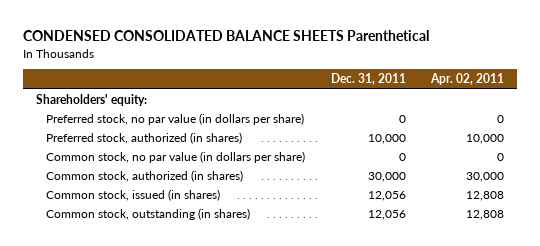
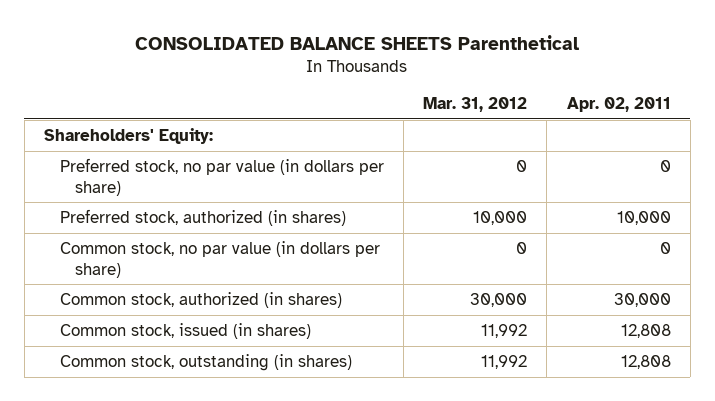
- CONDENSED CONSOLIDATED BALANCE SHEETS Parenthetical
+ CONSOLIDATED BALANCE SHEETS Parenthetical
- | Dec. 31, 2011 | Apr. 02, 2011
+ | Mar. 31, 2012 | Apr. 02, 2011
- Shareholders' equity:
+ Shareholders' Equity:

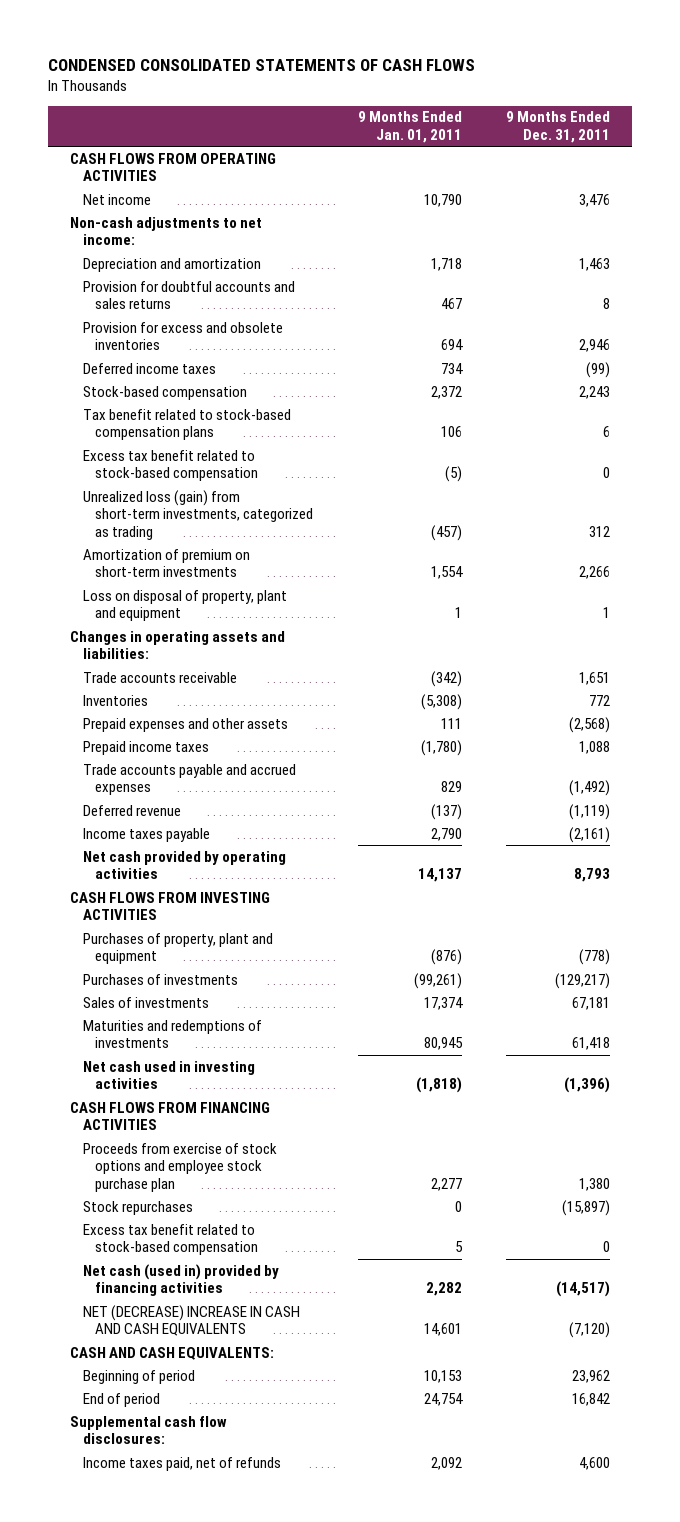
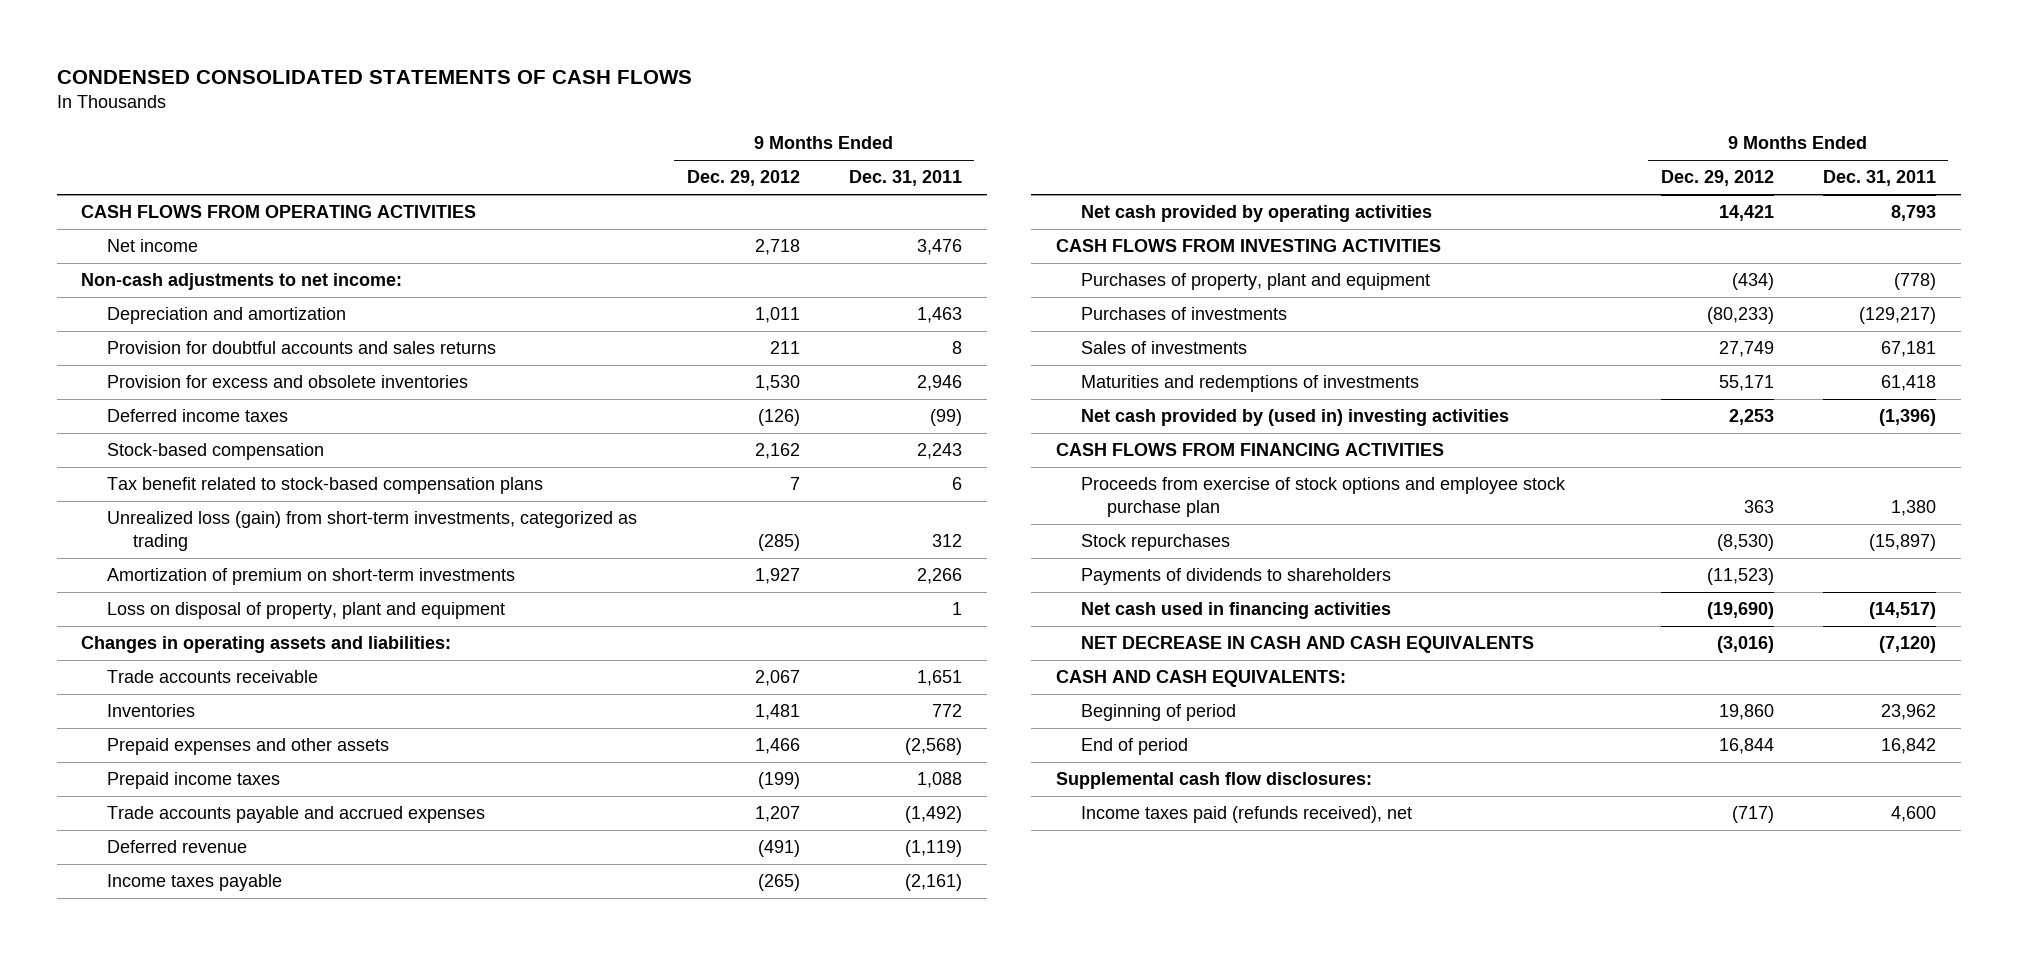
- | 9 Months Ended Jan. 01, 2011 | 9 Months Ended Dec. 31, 2011
+ | 9 Months Ended Dec. 29, 2012 | 9 Months Ended Dec. 31, 2011
- Excess tax benefit related to stock-based compensation | (5) | 0
- Net cash used in investing activities | (1,818) | (1,396)
+ Net cash provided by (used in) investing activities | 2,253 | (1,396)
- Excess tax benefit related to stock-based compensation | 5 | 0
- Net cash (used in) provided by financing activities | 2,282 | (14,517)
- NET (DECREASE) INCREASE IN CASH AND CASH EQUIVALENTS | 14,601 | (7,120)
+ Payments of dividends to shareholders | (11,523) |
+ Net cash used in financing activities | (19,690) | (14,517)
+ NET DECREASE IN CASH AND CASH EQUIVALENTS | (3,016) | (7,120)
- Income taxes paid, net of refunds | 2,092 | 4,600
+ Income taxes paid (refunds received), net | (717) | 4,600

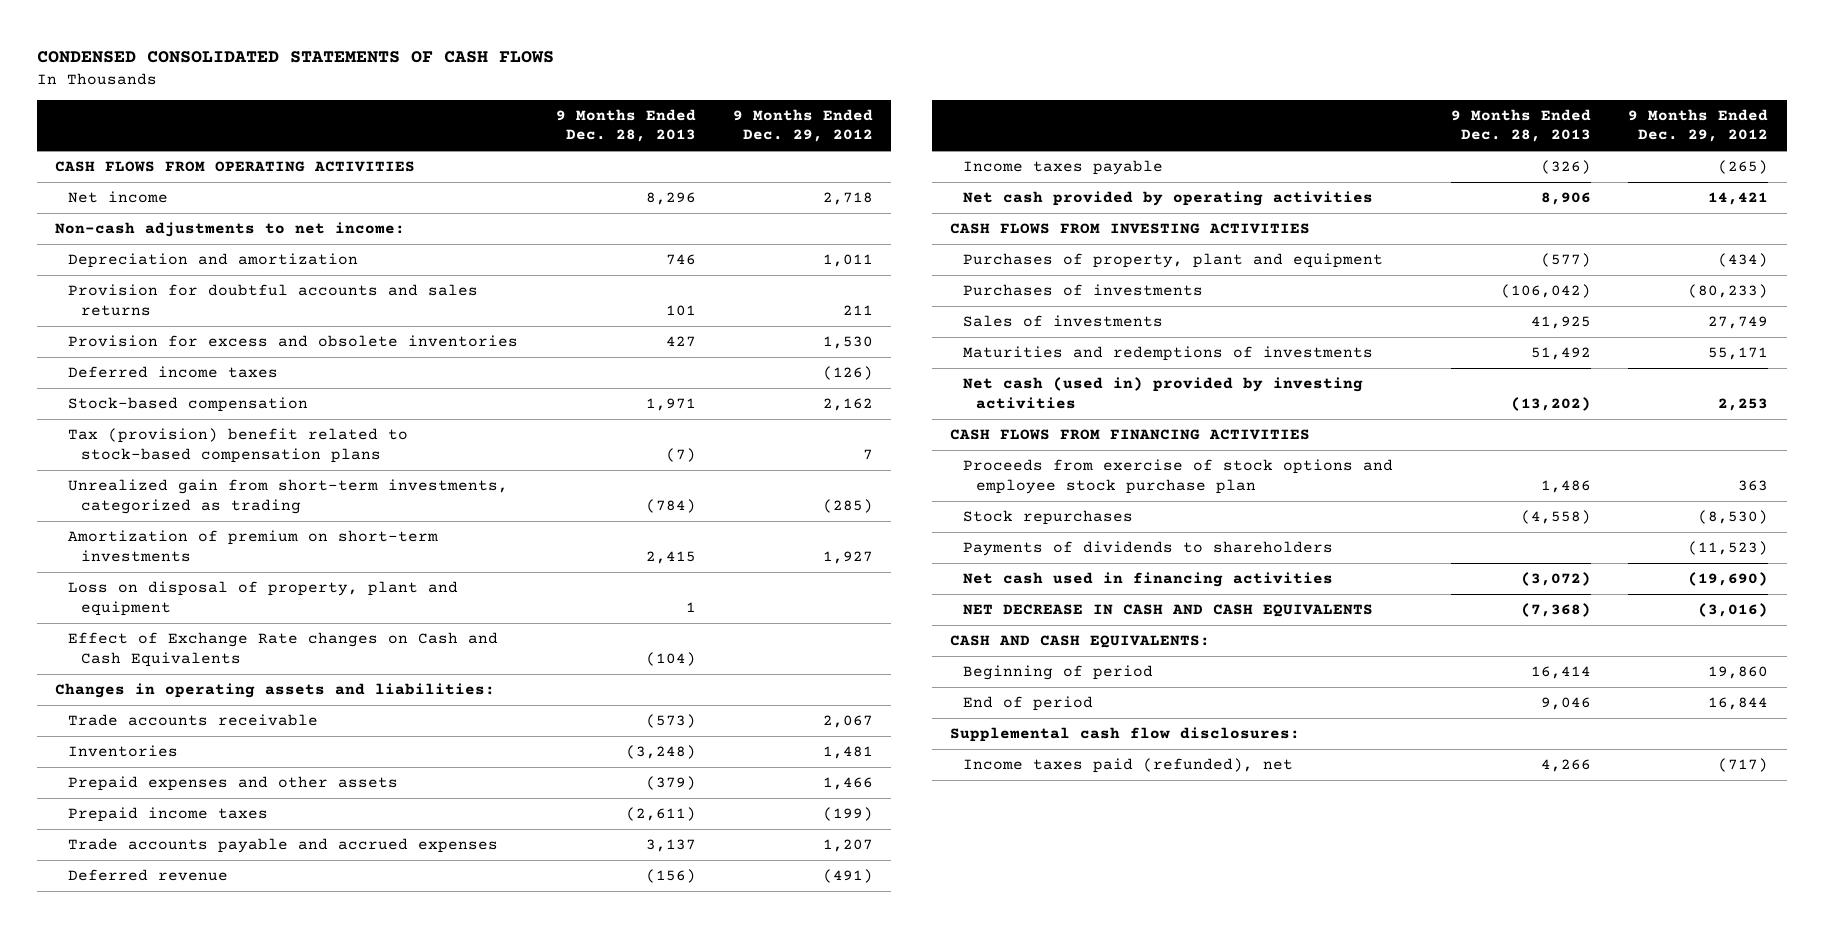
- | 9 Months Ended Dec. 29, 2012 | 9 Months Ended Dec. 31, 2011
+ | 9 Months Ended Dec. 28, 2013 | 9 Months Ended Dec. 29, 2012
- Tax benefit related to stock-based compensation plans | 7 | 6
- Unrealized loss (gain) from short-term investments, categorized as trading | (285) | 312
+ Tax (provision) benefit related to stock-based compensation plans | (7) | 7
+ Unrealized gain from short-term investments, categorized as trading | (784) | (285)
+ Effect of Exchange Rate changes on Cash and Cash Equivalents | (104) |
- Net cash provided by (used in) investing activities | 2,253 | (1,396)
+ Net cash (used in) provided by investing activities | (13,202) | 2,253
- Income taxes paid (refunds received), net | (717) | 4,600
+ Income taxes paid (refunded), net | 4,266 | (717)

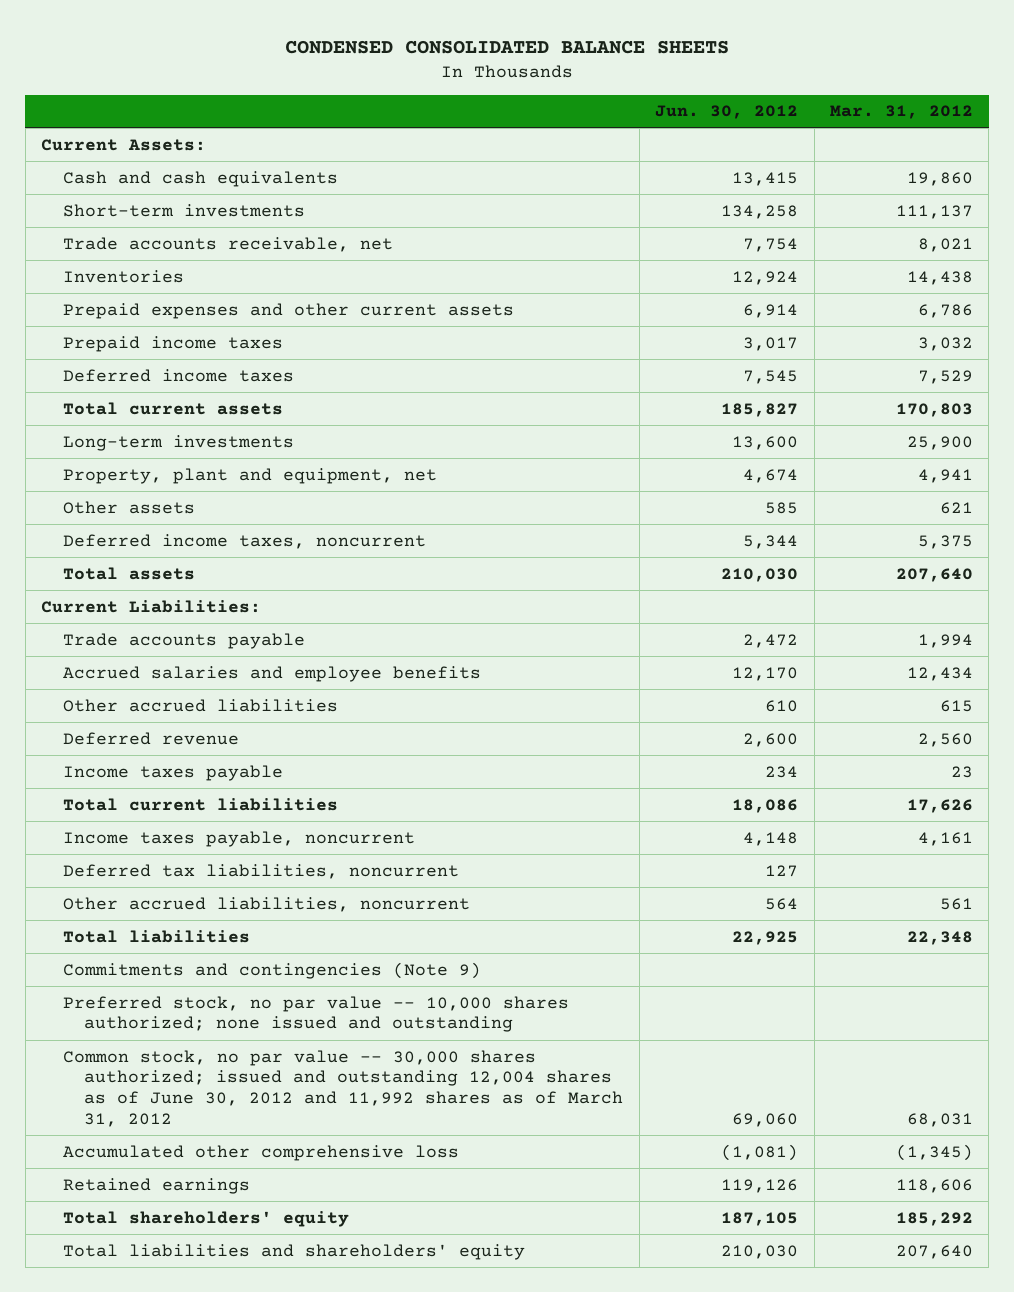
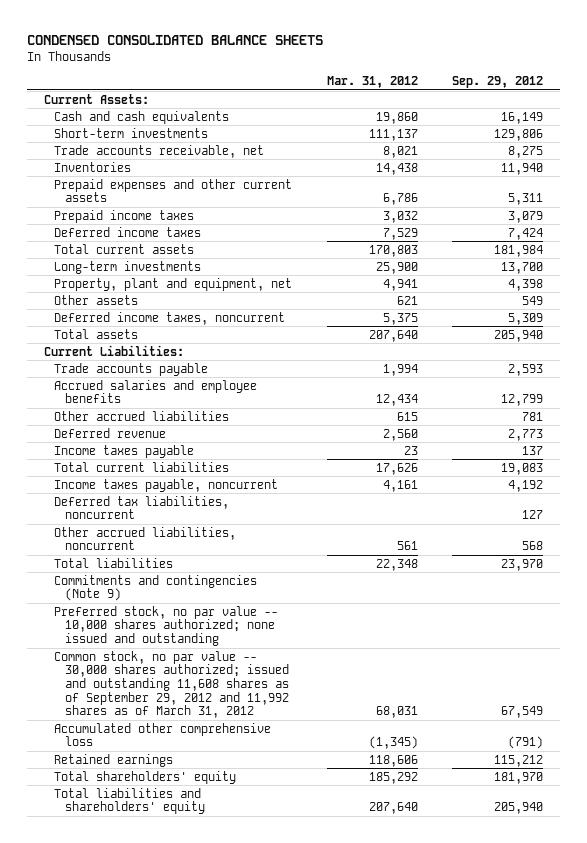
- | Jun. 30, 2012 | Mar. 31, 2012
+ | Mar. 31, 2012 | Sep. 29, 2012
- Common stock, no par value -- 30,000 shares authorized; issued and outstanding 12,004 shares as of June 30, 2012 and 11,992 shares as of March 31, 2012 | 69,060 | 68,031
+ Common stock, no par value -- 30,000 shares authorized; issued and outstanding 11,608 shares as of September 29, 2012 and 11,992 shares as of March 31, 2012 | 68,031 | 67,549

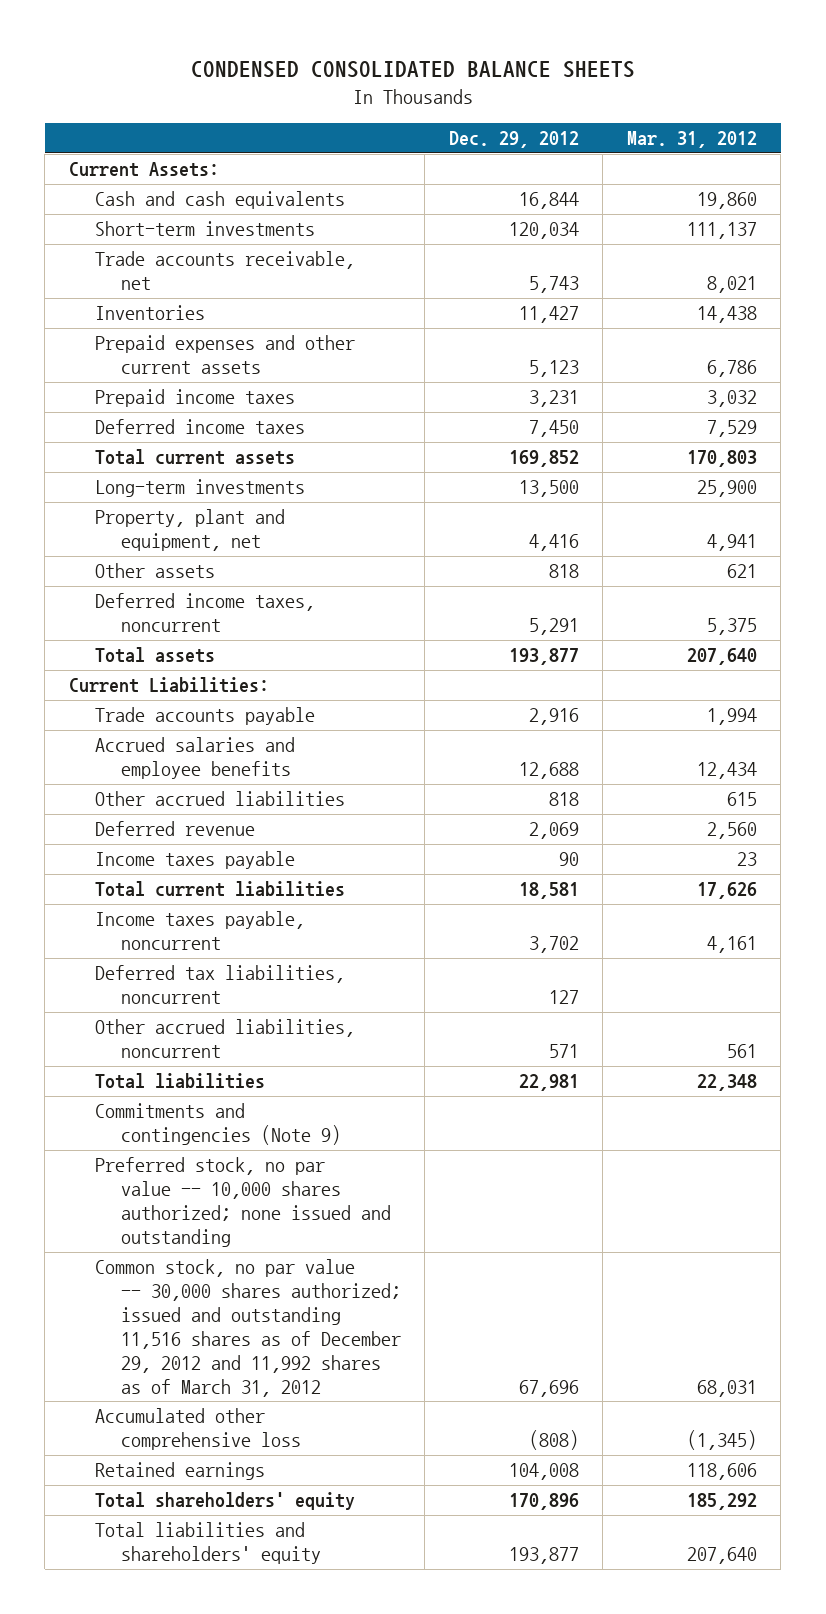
- | Mar. 31, 2012 | Sep. 29, 2012
+ | Dec. 29, 2012 | Mar. 31, 2012
- Common stock, no par value -- 30,000 shares authorized; issued and outstanding 11,608 shares as of September 29, 2012 and 11,992 shares as of March 31, 2012 | 68,031 | 67,549
+ Common stock, no par value -- 30,000 shares authorized; issued and outstanding 11,516 shares as of December 29, 2012 and 11,992 shares as of March 31, 2012 | 67,696 | 68,031

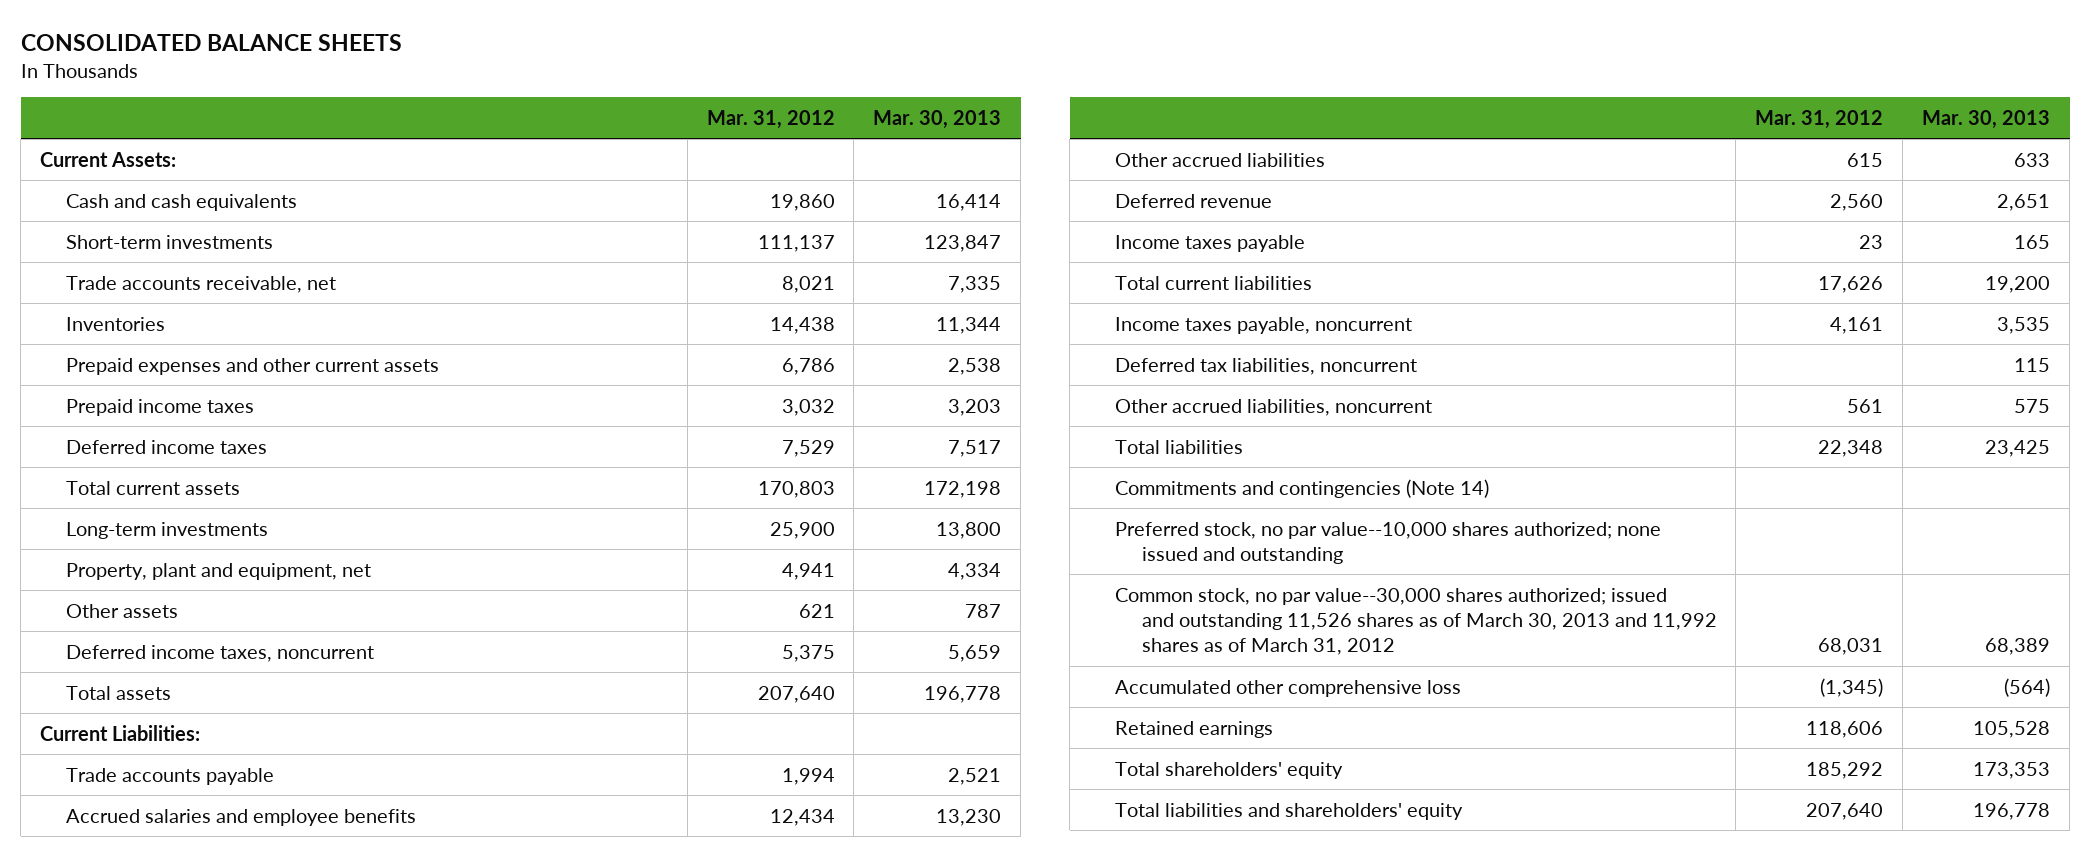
- CONDENSED CONSOLIDATED BALANCE SHEETS
+ CONSOLIDATED BALANCE SHEETS
- | Dec. 29, 2012 | Mar. 31, 2012
+ | Mar. 31, 2012 | Mar. 30, 2013
- Commitments and contingencies (Note 9)
- Preferred stock, no par value -- 10,000 shares authorized; none issued and outstanding
- Common stock, no par value -- 30,000 shares authorized; issued and outstanding 11,516 shares as of December 29, 2012 and 11,992 shares as of March 31, 2012 | 67,696 | 68,031
+ Commitments and contingencies (Note 14)
+ Preferred stock, no par value--10,000 shares authorized; none issued and outstanding
+ Common stock, no par value--30,000 shares authorized; issued and outstanding 11,526 shares as of March 30, 2013 and 11,992 shares as of March 31, 2012 | 68,031 | 68,389

